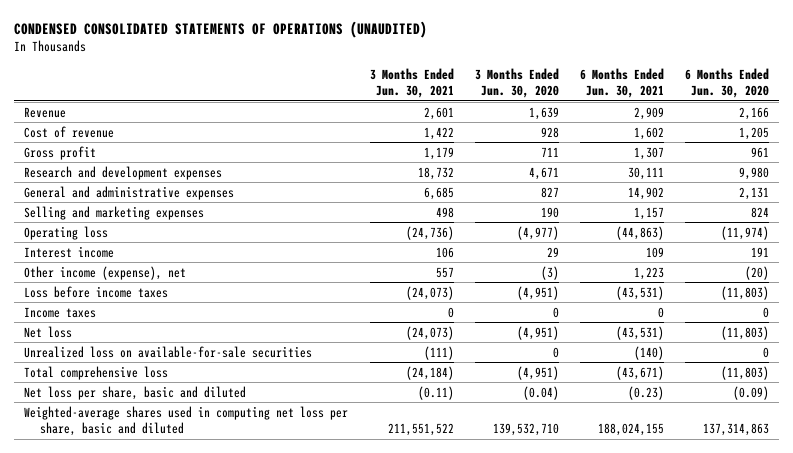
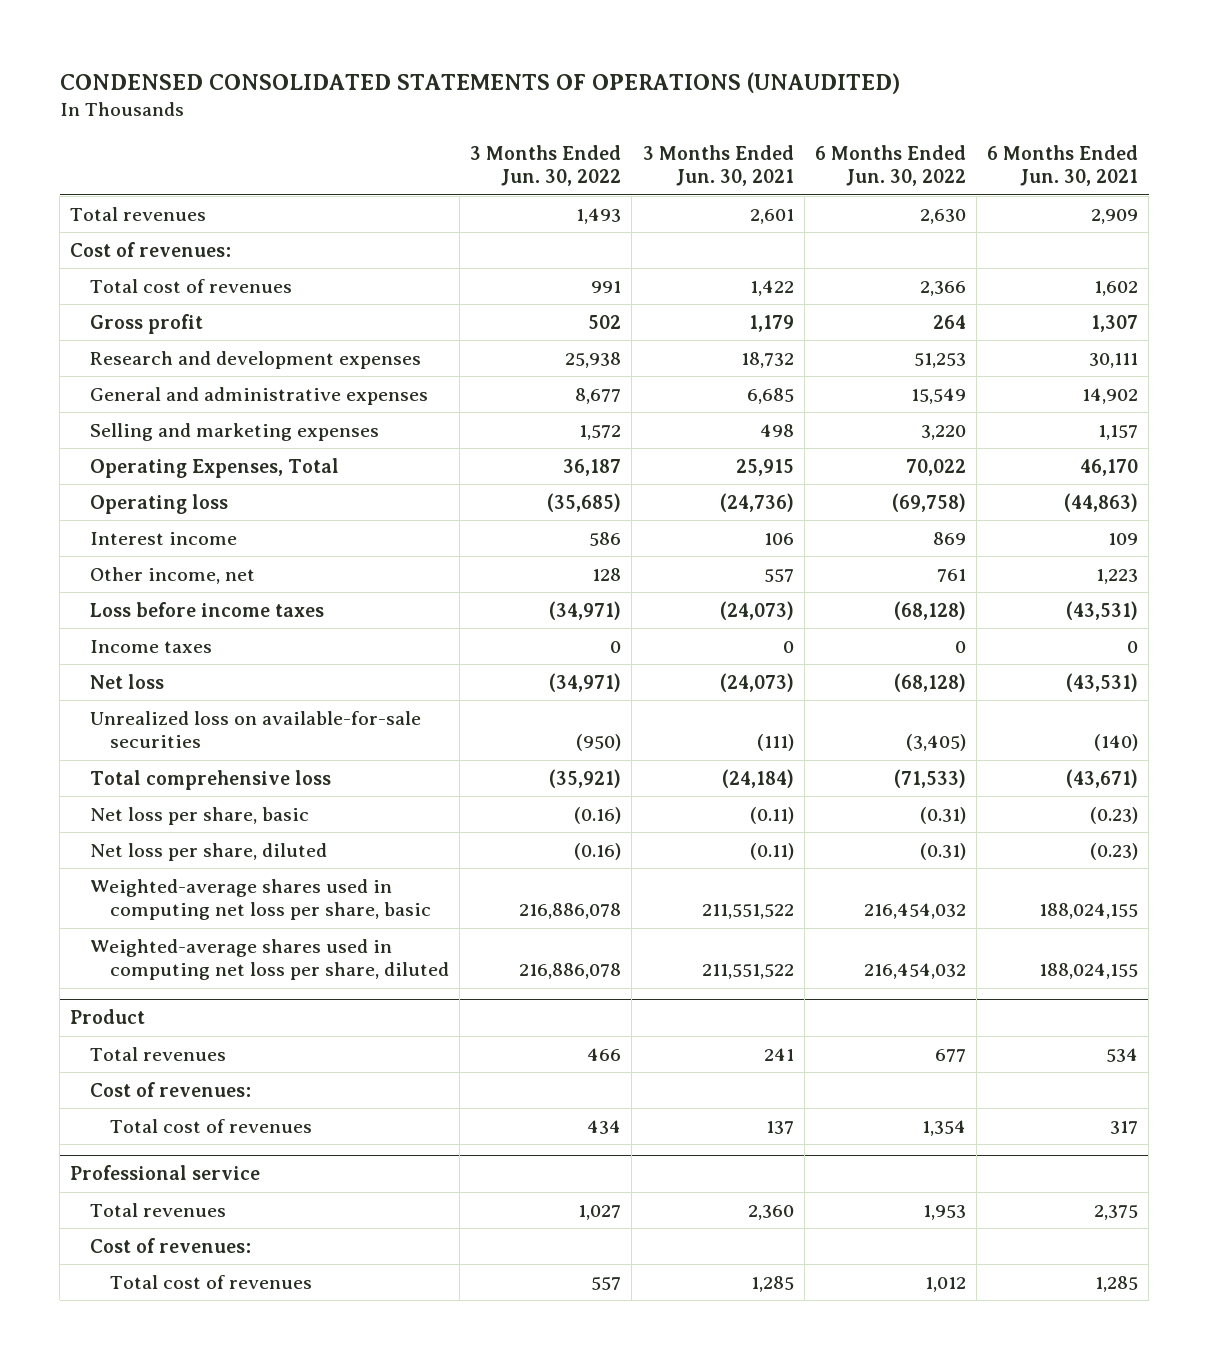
- | 3 Months Ended Jun. 30, 2021 | 3 Months Ended Jun. 30, 2020 | 6 Months Ended Jun. 30, 2021 | 6 Months Ended Jun. 30, 2020
+ | 3 Months Ended Jun. 30, 2022 | 3 Months Ended Jun. 30, 2021 | 6 Months Ended Jun. 30, 2022 | 6 Months Ended Jun. 30, 2021
- Revenue | 2,601 | 1,639 | 2,909 | 2,166
- Cost of revenue | 1,422 | 928 | 1,602 | 1,205
+ Total revenues | 1,493 | 2,601 | 2,630 | 2,909
+ Cost of revenues:
+ Total cost of revenues | 991 | 1,422 | 2,366 | 1,602
+ Operating Expenses, Total | 36,187 | 25,915 | 70,022 | 46,170
- Other income (expense), net | 557 | (3) | 1,223 | (20)
+ Other income, net | 128 | 557 | 761 | 1,223
- Net loss per share, basic and diluted | (0.11) | (0.04) | (0.23) | (0.09)
- Weighted-average shares used in computing net loss per share, basic and diluted | 211,551,522 | 139,532,710 | 188,024,155 | 137,314,863
+ Net loss per share, basic | (0.16) | (0.11) | (0.31) | (0.23)
+ Net loss per share, diluted | (0.16) | (0.11) | (0.31) | (0.23)
+ Weighted-average shares used in computing net loss per share, basic | 216,886,078 | 211,551,522 | 216,454,032 | 188,024,155
+ Weighted-average shares used in computing net loss per share, diluted | 216,886,078 | 211,551,522 | 216,454,032 | 188,024,155
+ Product
+ Total revenues | 466 | 241 | 677 | 534
+ Cost of revenues:
+ Total cost of revenues | 434 | 137 | 1,354 | 317
+ Professional service
+ Total revenues | 1,027 | 2,360 | 1,953 | 2,375
+ Cost of revenues:
+ Total cost of revenues | 557 | 1,285 | 1,012 | 1,285

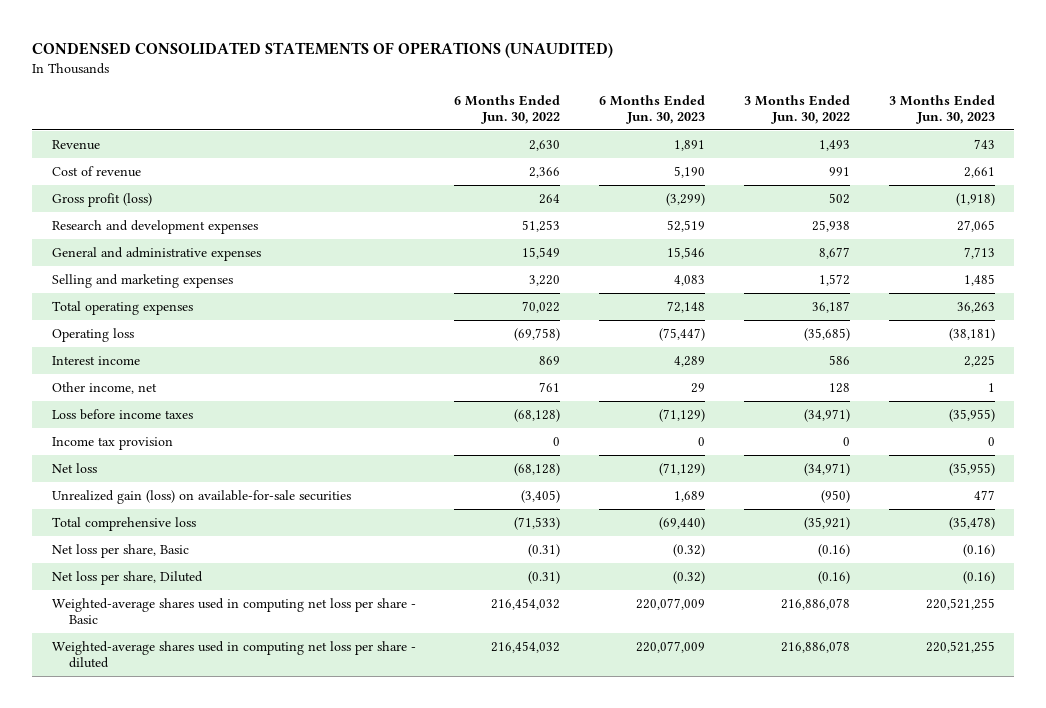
- | 3 Months Ended Jun. 30, 2022 | 3 Months Ended Jun. 30, 2021 | 6 Months Ended Jun. 30, 2022 | 6 Months Ended Jun. 30, 2021
+ | 6 Months Ended Jun. 30, 2022 | 6 Months Ended Jun. 30, 2023 | 3 Months Ended Jun. 30, 2022 | 3 Months Ended Jun. 30, 2023
- Total revenues | 1,493 | 2,601 | 2,630 | 2,909
- Cost of revenues:
- Total cost of revenues | 991 | 1,422 | 2,366 | 1,602
- Gross profit | 502 | 1,179 | 264 | 1,307
+ Revenue | 2,630 | 1,891 | 1,493 | 743
+ Cost of revenue | 2,366 | 5,190 | 991 | 2,661
+ Gross profit (loss) | 264 | (3,299) | 502 | (1,918)
- Operating Expenses, Total | 36,187 | 25,915 | 70,022 | 46,170
+ Total operating expenses | 70,022 | 72,148 | 36,187 | 36,263
- Income taxes | 0 | 0 | 0 | 0
+ Income tax provision | 0 | 0 | 0 | 0
- Unrealized loss on available-for-sale securities | (950) | (111) | (3,405) | (140)
+ Unrealized gain (loss) on available-for-sale securities | (3,405) | 1,689 | (950) | 477
- Net loss per share, basic | (0.16) | (0.11) | (0.31) | (0.23)
- Net loss per share, diluted | (0.16) | (0.11) | (0.31) | (0.23)
- Weighted-average shares used in computing net loss per share, basic | 216,886,078 | 211,551,522 | 216,454,032 | 188,024,155
- Weighted-average shares used in computing net loss per share, diluted | 216,886,078 | 211,551,522 | 216,454,032 | 188,024,155
- Product
- Total revenues | 466 | 241 | 677 | 534
- Cost of revenues:
- Total cost of revenues | 434 | 137 | 1,354 | 317
- Professional service
- Total revenues | 1,027 | 2,360 | 1,953 | 2,375
- Cost of revenues:
- Total cost of revenues | 557 | 1,285 | 1,012 | 1,285
+ Net loss per share, Basic | (0.31) | (0.32) | (0.16) | (0.16)
+ Net loss per share, Diluted | (0.31) | (0.32) | (0.16) | (0.16)
+ Weighted-average shares used in computing net loss per share - Basic | 216,454,032 | 220,077,009 | 216,886,078 | 220,521,255
+ Weighted-average shares used in computing net loss per share - diluted | 216,454,032 | 220,077,009 | 216,886,078 | 220,521,255

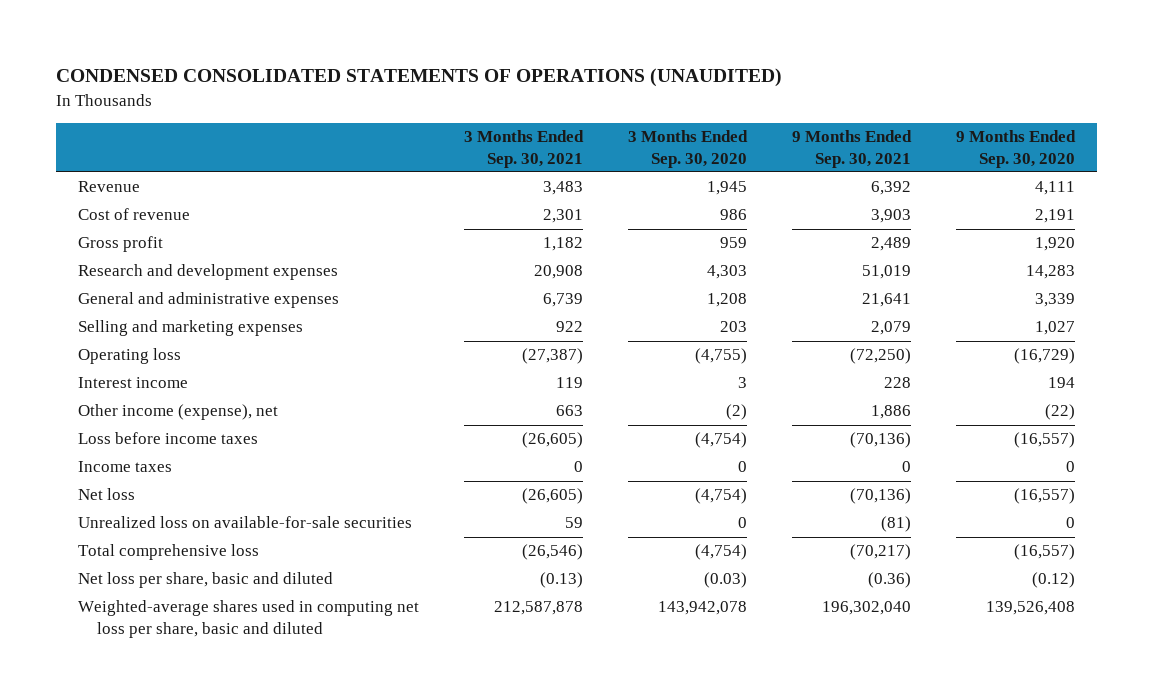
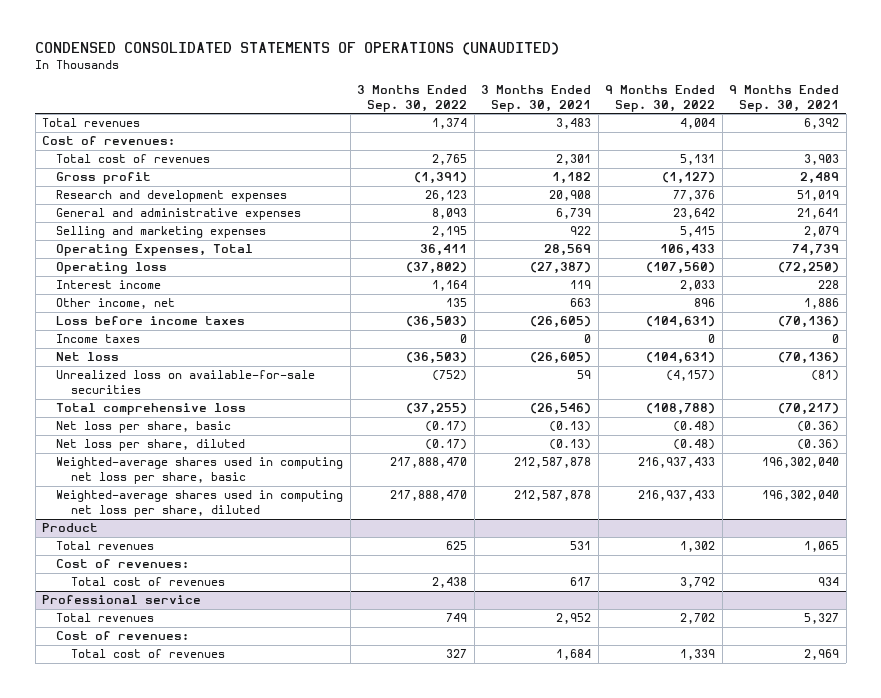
- | 3 Months Ended Sep. 30, 2021 | 3 Months Ended Sep. 30, 2020 | 9 Months Ended Sep. 30, 2021 | 9 Months Ended Sep. 30, 2020
+ | 3 Months Ended Sep. 30, 2022 | 3 Months Ended Sep. 30, 2021 | 9 Months Ended Sep. 30, 2022 | 9 Months Ended Sep. 30, 2021
- Revenue | 3,483 | 1,945 | 6,392 | 4,111
- Cost of revenue | 2,301 | 986 | 3,903 | 2,191
+ Total revenues | 1,374 | 3,483 | 4,004 | 6,392
+ Cost of revenues:
+ Total cost of revenues | 2,765 | 2,301 | 5,131 | 3,903
+ Operating Expenses, Total | 36,411 | 28,569 | 106,433 | 74,739
- Other income (expense), net | 663 | (2) | 1,886 | (22)
+ Other income, net | 135 | 663 | 896 | 1,886
- Net loss per share, basic and diluted | (0.13) | (0.03) | (0.36) | (0.12)
- Weighted-average shares used in computing net loss per share, basic and diluted | 212,587,878 | 143,942,078 | 196,302,040 | 139,526,408
+ Net loss per share, basic | (0.17) | (0.13) | (0.48) | (0.36)
+ Net loss per share, diluted | (0.17) | (0.13) | (0.48) | (0.36)
+ Weighted-average shares used in computing net loss per share, basic | 217,888,470 | 212,587,878 | 216,937,433 | 196,302,040
+ Weighted-average shares used in computing net loss per share, diluted | 217,888,470 | 212,587,878 | 216,937,433 | 196,302,040
+ Product
+ Total revenues | 625 | 531 | 1,302 | 1,065
+ Cost of revenues:
+ Total cost of revenues | 2,438 | 617 | 3,792 | 934
+ Professional service
+ Total revenues | 749 | 2,952 | 2,702 | 5,327
+ Cost of revenues:
+ Total cost of revenues | 327 | 1,684 | 1,339 | 2,969

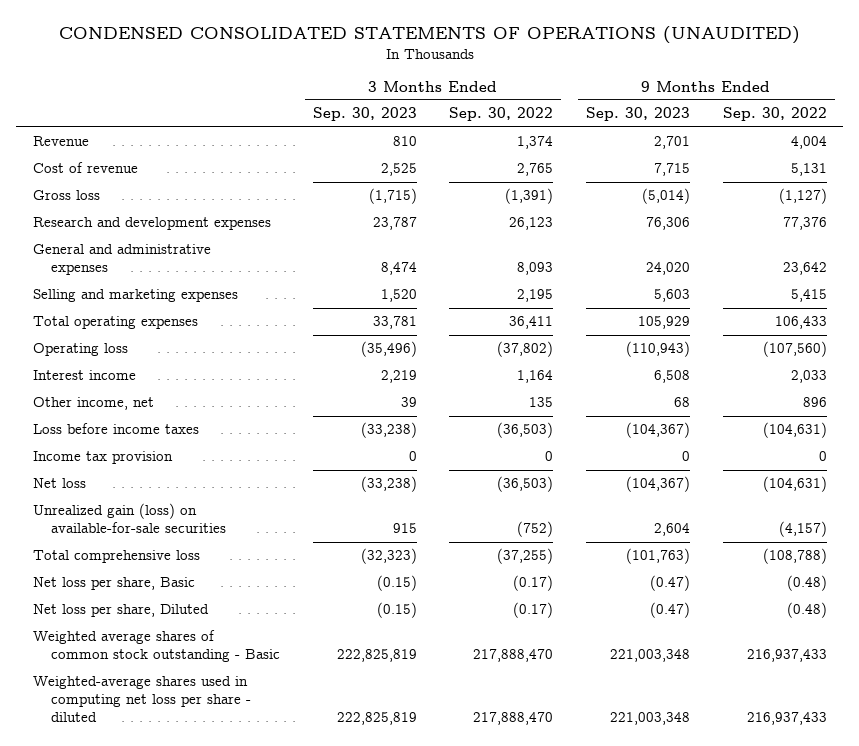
- | 3 Months Ended Sep. 30, 2022 | 3 Months Ended Sep. 30, 2021 | 9 Months Ended Sep. 30, 2022 | 9 Months Ended Sep. 30, 2021
+ | 3 Months Ended Sep. 30, 2023 | 3 Months Ended Sep. 30, 2022 | 9 Months Ended Sep. 30, 2023 | 9 Months Ended Sep. 30, 2022
- Total revenues | 1,374 | 3,483 | 4,004 | 6,392
- Cost of revenues:
- Total cost of revenues | 2,765 | 2,301 | 5,131 | 3,903
- Gross profit | (1,391) | 1,182 | (1,127) | 2,489
+ Revenue | 810 | 1,374 | 2,701 | 4,004
+ Cost of revenue | 2,525 | 2,765 | 7,715 | 5,131
+ Gross loss | (1,715) | (1,391) | (5,014) | (1,127)
- Operating Expenses, Total | 36,411 | 28,569 | 106,433 | 74,739
+ Total operating expenses | 33,781 | 36,411 | 105,929 | 106,433
- Income taxes | 0 | 0 | 0 | 0
+ Income tax provision | 0 | 0 | 0 | 0
- Unrealized loss on available-for-sale securities | (752) | 59 | (4,157) | (81)
+ Unrealized gain (loss) on available-for-sale securities | 915 | (752) | 2,604 | (4,157)
- Net loss per share, basic | (0.17) | (0.13) | (0.48) | (0.36)
- Net loss per share, diluted | (0.17) | (0.13) | (0.48) | (0.36)
- Weighted-average shares used in computing net loss per share, basic | 217,888,470 | 212,587,878 | 216,937,433 | 196,302,040
- Weighted-average shares used in computing net loss per share, diluted | 217,888,470 | 212,587,878 | 216,937,433 | 196,302,040
- Product
- Total revenues | 625 | 531 | 1,302 | 1,065
- Cost of revenues:
- Total cost of revenues | 2,438 | 617 | 3,792 | 934
- Professional service
- Total revenues | 749 | 2,952 | 2,702 | 5,327
- Cost of revenues:
- Total cost of revenues | 327 | 1,684 | 1,339 | 2,969
+ Net loss per share, Basic | (0.15) | (0.17) | (0.47) | (0.48)
+ Net loss per share, Diluted | (0.15) | (0.17) | (0.47) | (0.48)
+ Weighted average shares of common stock outstanding - Basic | 222,825,819 | 217,888,470 | 221,003,348 | 216,937,433
+ Weighted-average shares used in computing net loss per share - diluted | 222,825,819 | 217,888,470 | 221,003,348 | 216,937,433

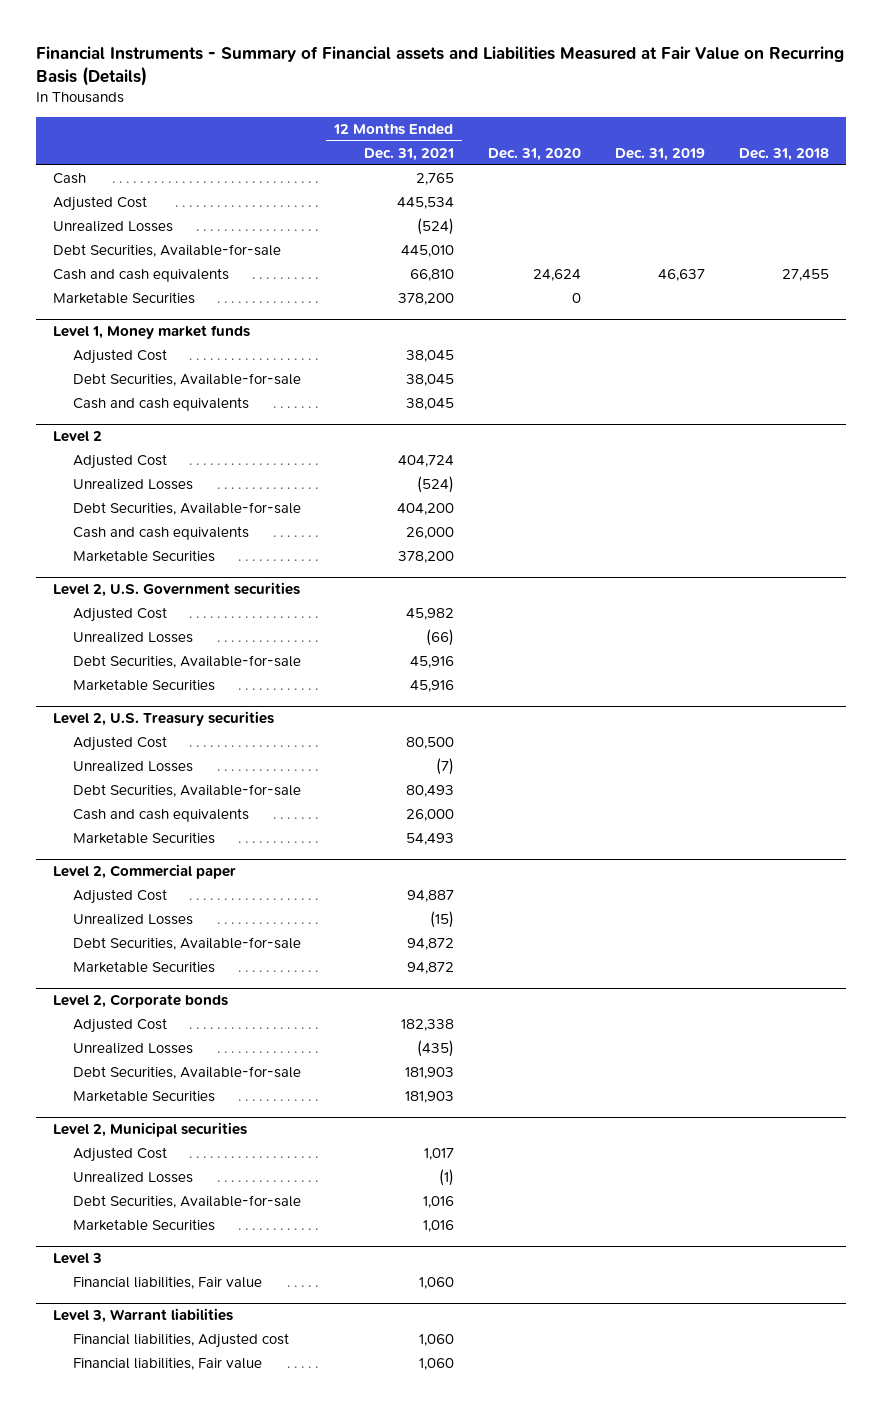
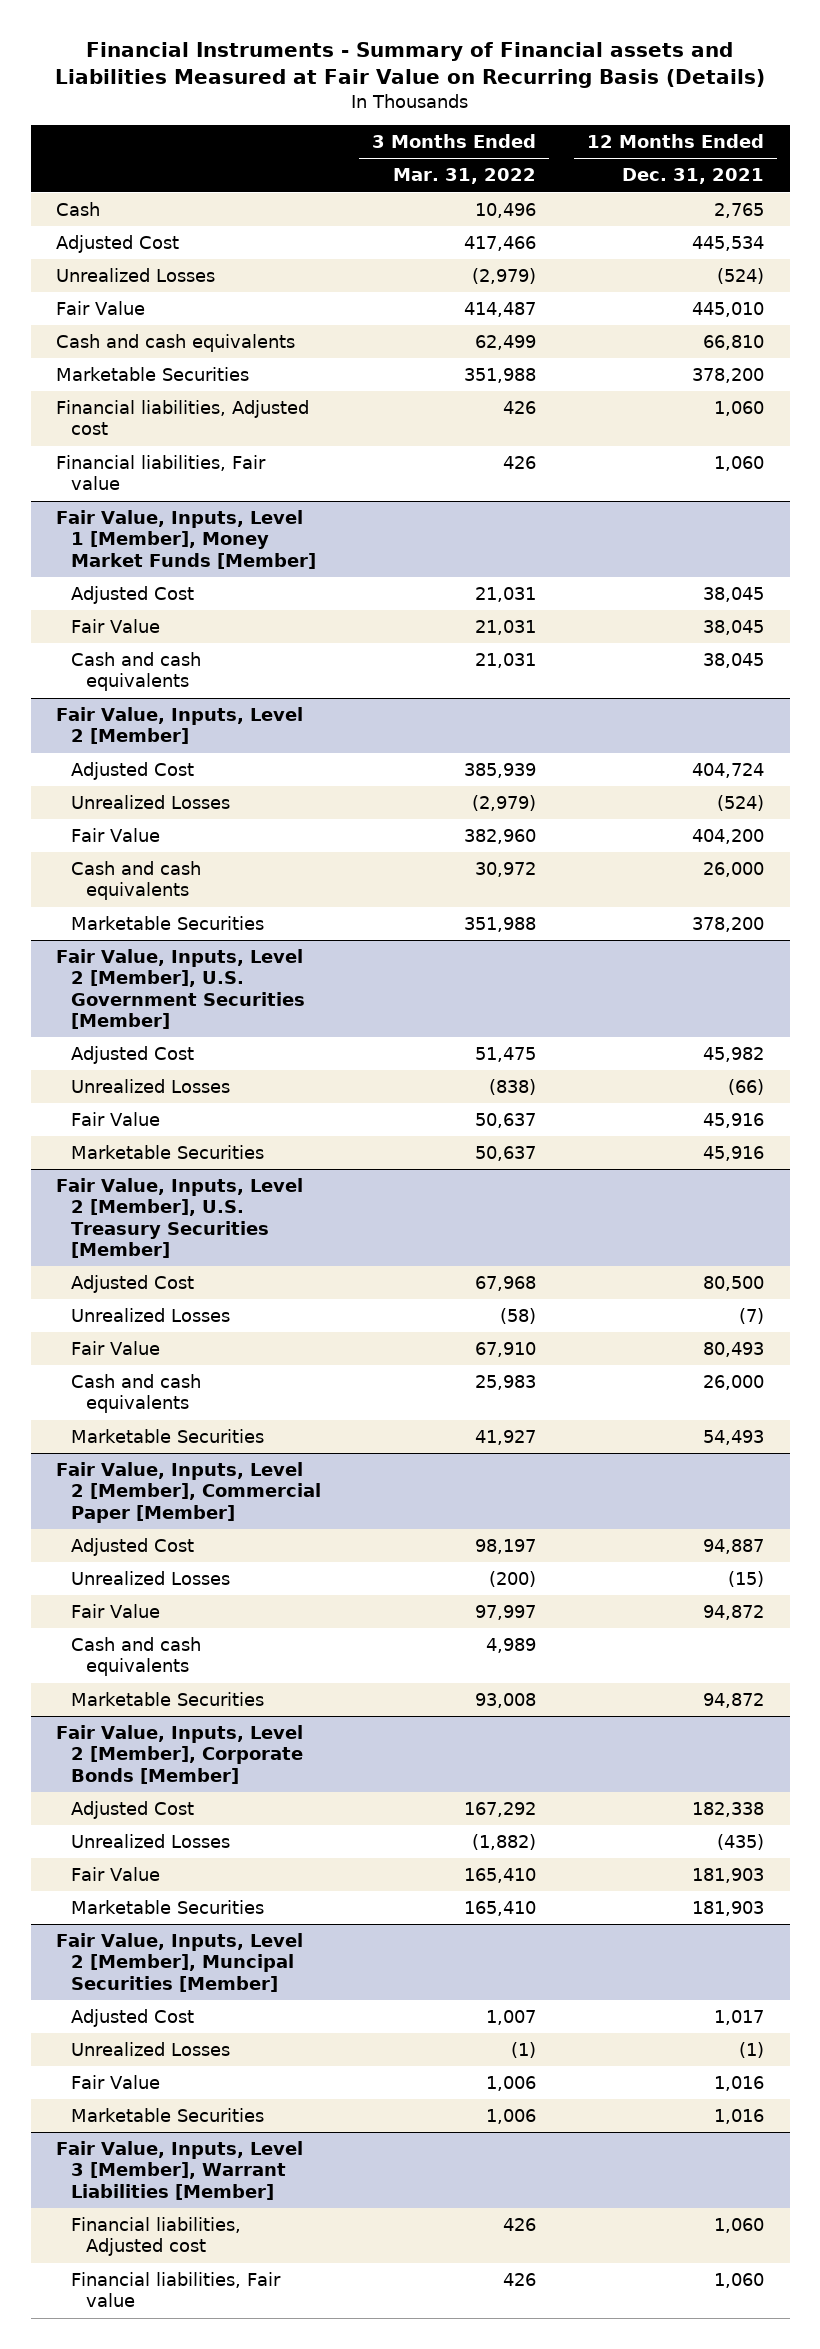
- | 12 Months Ended Dec. 31, 2021 | Dec. 31, 2020 | Dec. 31, 2019 | Dec. 31, 2018
+ | 3 Months Ended Mar. 31, 2022 | 12 Months Ended Dec. 31, 2021
- Debt Securities, Available-for-sale | 445,010 | | |
+ Fair Value | 414,487 | 445,010
- Level 1, Money market funds
+ Financial liabilities, Adjusted cost | 426 | 1,060
+ Financial liabilities, Fair value | 426 | 1,060
+ Fair Value, Inputs, Level 1 [Member], Money Market Funds [Member]
- Debt Securities, Available-for-sale | 38,045 | | |
+ Fair Value | 21,031 | 38,045
- Level 2
+ Fair Value, Inputs, Level 2 [Member]
- Debt Securities, Available-for-sale | 404,200 | | |
+ Fair Value | 382,960 | 404,200
- Level 2, U.S. Government securities
+ Fair Value, Inputs, Level 2 [Member], U.S. Government Securities [Member]
- Debt Securities, Available-for-sale | 45,916 | | |
+ Fair Value | 50,637 | 45,916
- Level 2, U.S. Treasury securities
+ Fair Value, Inputs, Level 2 [Member], U.S. Treasury Securities [Member]
- Debt Securities, Available-for-sale | 80,493 | | |
+ Fair Value | 67,910 | 80,493
- Level 2, Commercial paper
+ Fair Value, Inputs, Level 2 [Member], Commercial Paper [Member]
- Debt Securities, Available-for-sale | 94,872 | | |
+ Fair Value | 97,997 | 94,872
+ Cash and cash equivalents | 4,989 |
- Level 2, Corporate bonds
+ Fair Value, Inputs, Level 2 [Member], Corporate Bonds [Member]
- Debt Securities, Available-for-sale | 181,903 | | |
+ Fair Value | 165,410 | 181,903
- Level 2, Municipal securities
+ Fair Value, Inputs, Level 2 [Member], Muncipal Securities [Member]
- Debt Securities, Available-for-sale | 1,016 | | |
+ Fair Value | 1,006 | 1,016
- Level 3
- Financial liabilities, Fair value | 1,060 | | |
- Level 3, Warrant liabilities
+ Fair Value, Inputs, Level 3 [Member], Warrant Liabilities [Member]

